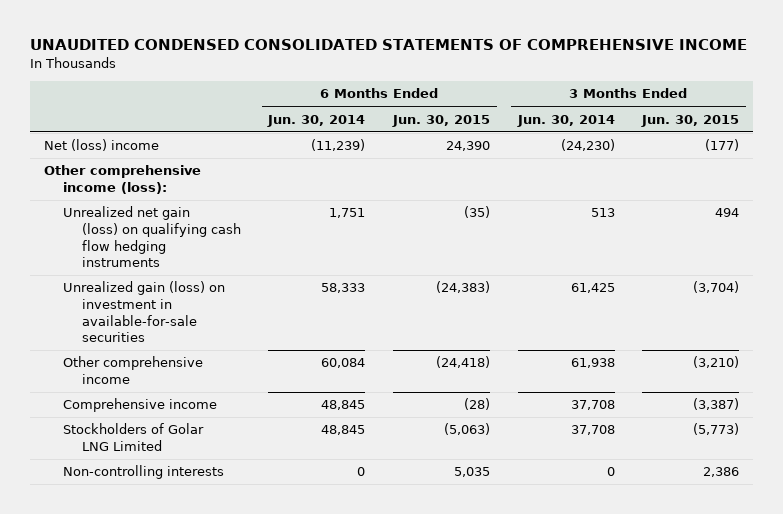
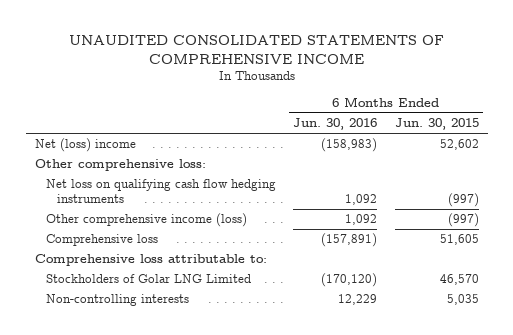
- UNAUDITED CONDENSED CONSOLIDATED STATEMENTS OF COMPREHENSIVE INCOME
+ UNAUDITED CONSOLIDATED STATEMENTS OF COMPREHENSIVE INCOME
- | 6 Months Ended Jun. 30, 2014 | 6 Months Ended Jun. 30, 2015 | 3 Months Ended Jun. 30, 2014 | 3 Months Ended Jun. 30, 2015
+ | 6 Months Ended Jun. 30, 2016 | 6 Months Ended Jun. 30, 2015
- Net (loss) income | (11,239) | 24,390 | (24,230) | (177)
- Other comprehensive income (loss):
- Unrealized net gain (loss) on qualifying cash flow hedging instruments | 1,751 | (35) | 513 | 494
- Unrealized gain (loss) on investment in available-for-sale securities | 58,333 | (24,383) | 61,425 | (3,704)
- Other comprehensive income | 60,084 | (24,418) | 61,938 | (3,210)
- Comprehensive income | 48,845 | (28) | 37,708 | (3,387)
- Stockholders of Golar LNG Limited | 48,845 | (5,063) | 37,708 | (5,773)
+ Net (loss) income | (158,983) | 52,602
+ Other comprehensive loss:
+ Net loss on qualifying cash flow hedging instruments | 1,092 | (997)
+ Other comprehensive income (loss) | 1,092 | (997)
+ Comprehensive loss | (157,891) | 51,605
+ Comprehensive loss attributable to:
+ Stockholders of Golar LNG Limited | (170,120) | 46,570

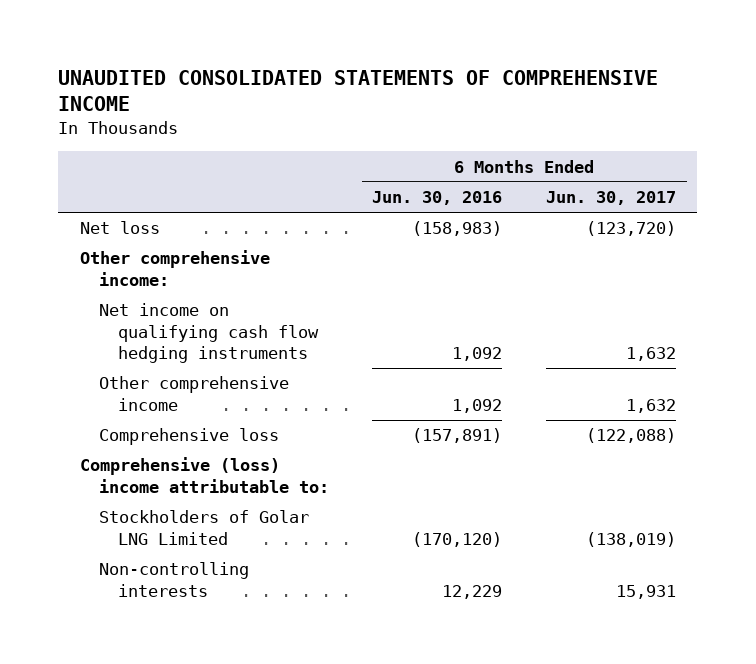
- | 6 Months Ended Jun. 30, 2016 | 6 Months Ended Jun. 30, 2015
+ | 6 Months Ended Jun. 30, 2016 | 6 Months Ended Jun. 30, 2017
- Net (loss) income | (158,983) | 52,602
- Other comprehensive loss:
- Net loss on qualifying cash flow hedging instruments | 1,092 | (997)
- Other comprehensive income (loss) | 1,092 | (997)
+ Net loss | (158,983) | (123,720)
+ Other comprehensive income:
+ Net income on qualifying cash flow hedging instruments | 1,092 | 1,632
+ Other comprehensive income | 1,092 | 1,632
- Comprehensive loss attributable to:
+ Comprehensive (loss) income attributable to:

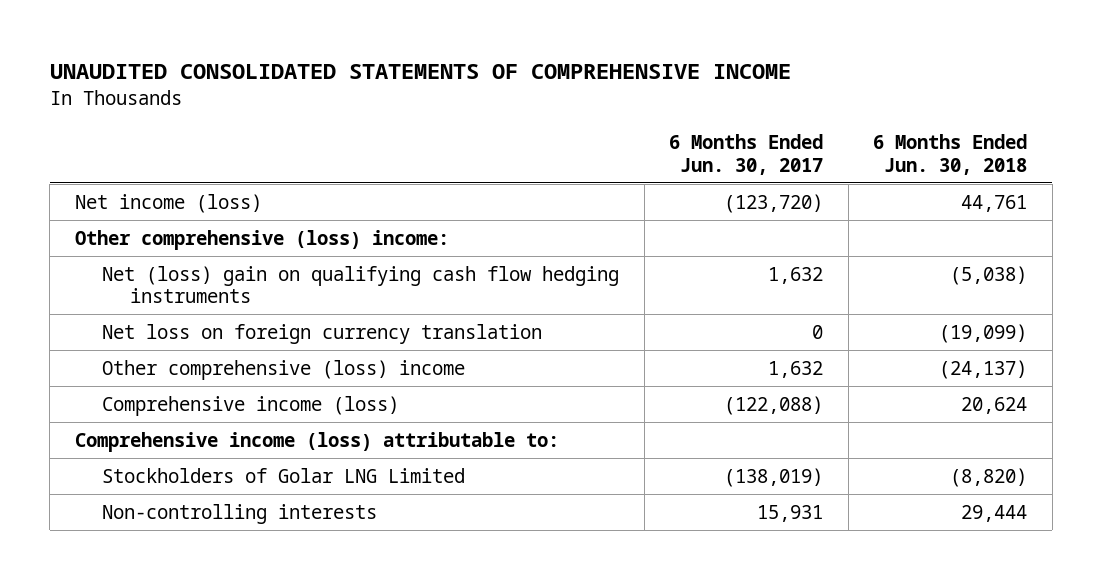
- | 6 Months Ended Jun. 30, 2016 | 6 Months Ended Jun. 30, 2017
+ | 6 Months Ended Jun. 30, 2017 | 6 Months Ended Jun. 30, 2018
- Net loss | (158,983) | (123,720)
- Other comprehensive income:
- Net income on qualifying cash flow hedging instruments | 1,092 | 1,632
- Other comprehensive income | 1,092 | 1,632
- Comprehensive loss | (157,891) | (122,088)
- Comprehensive (loss) income attributable to:
+ Net income (loss) | (123,720) | 44,761
+ Other comprehensive (loss) income:
+ Net (loss) gain on qualifying cash flow hedging instruments | 1,632 | (5,038)
+ Net loss on foreign currency translation | 0 | (19,099)
+ Other comprehensive (loss) income | 1,632 | (24,137)
+ Comprehensive income (loss) | (122,088) | 20,624
+ Comprehensive income (loss) attributable to:

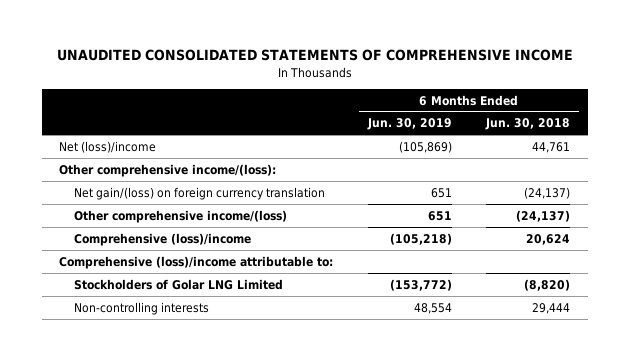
- | 6 Months Ended Jun. 30, 2017 | 6 Months Ended Jun. 30, 2018
+ | 6 Months Ended Jun. 30, 2019 | 6 Months Ended Jun. 30, 2018
- Net income (loss) | (123,720) | 44,761
- Other comprehensive (loss) income:
- Net (loss) gain on qualifying cash flow hedging instruments | 1,632 | (5,038)
- Net loss on foreign currency translation | 0 | (19,099)
- Other comprehensive (loss) income | 1,632 | (24,137)
- Comprehensive income (loss) | (122,088) | 20,624
- Comprehensive income (loss) attributable to:
+ Net (loss)/income | (105,869) | 44,761
+ Other comprehensive income/(loss):
+ Net gain/(loss) on foreign currency translation | 651 | (24,137)
+ Other comprehensive income/(loss) | 651 | (24,137)
+ Comprehensive (loss)/income | (105,218) | 20,624
+ Comprehensive (loss)/income attributable to:

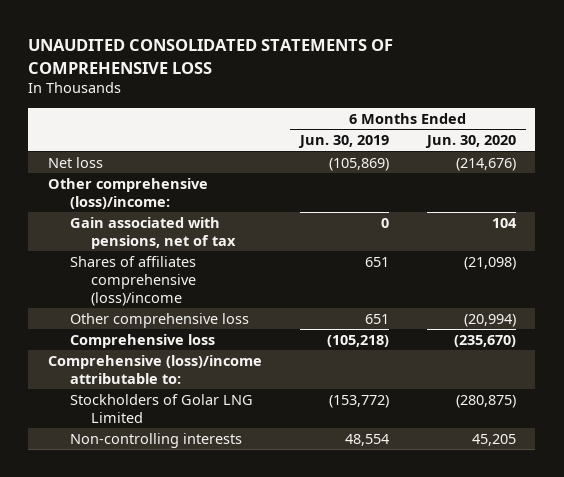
- UNAUDITED CONSOLIDATED STATEMENTS OF COMPREHENSIVE INCOME
+ UNAUDITED CONSOLIDATED STATEMENTS OF COMPREHENSIVE LOSS
- | 6 Months Ended Jun. 30, 2019 | 6 Months Ended Jun. 30, 2018
+ | 6 Months Ended Jun. 30, 2019 | 6 Months Ended Jun. 30, 2020
- Net (loss)/income | (105,869) | 44,761
- Other comprehensive income/(loss):
- Net gain/(loss) on foreign currency translation | 651 | (24,137)
- Other comprehensive income/(loss) | 651 | (24,137)
- Comprehensive (loss)/income | (105,218) | 20,624
+ Net loss | (105,869) | (214,676)
+ Other comprehensive (loss)/income:
+ Gain associated with pensions, net of tax | 0 | 104
+ Shares of affiliates comprehensive (loss)/income | 651 | (21,098)
+ Other comprehensive loss | 651 | (20,994)
+ Comprehensive loss | (105,218) | (235,670)

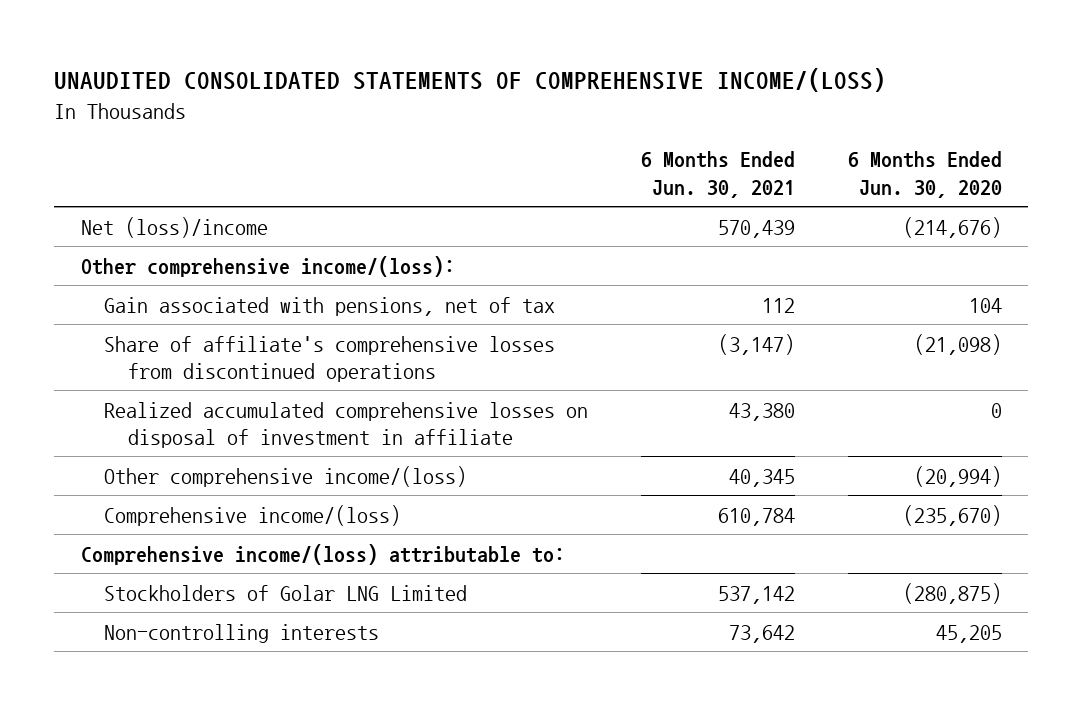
- UNAUDITED CONSOLIDATED STATEMENTS OF COMPREHENSIVE LOSS
+ UNAUDITED CONSOLIDATED STATEMENTS OF COMPREHENSIVE INCOME/(LOSS)
- | 6 Months Ended Jun. 30, 2019 | 6 Months Ended Jun. 30, 2020
+ | 6 Months Ended Jun. 30, 2021 | 6 Months Ended Jun. 30, 2020
- Net loss | (105,869) | (214,676)
- Other comprehensive (loss)/income:
+ Net (loss)/income | 570,439 | (214,676)
+ Other comprehensive income/(loss):
- Shares of affiliates comprehensive (loss)/income | 651 | (21,098)
- Other comprehensive loss | 651 | (20,994)
- Comprehensive loss | (105,218) | (235,670)
- Comprehensive (loss)/income attributable to:
+ Share of affiliate's comprehensive losses from discontinued operations | (3,147) | (21,098)
+ Realized accumulated comprehensive losses on disposal of investment in affiliate | 43,380 | 0
+ Other comprehensive income/(loss) | 40,345 | (20,994)
+ Comprehensive income/(loss) | 610,784 | (235,670)
+ Comprehensive income/(loss) attributable to:

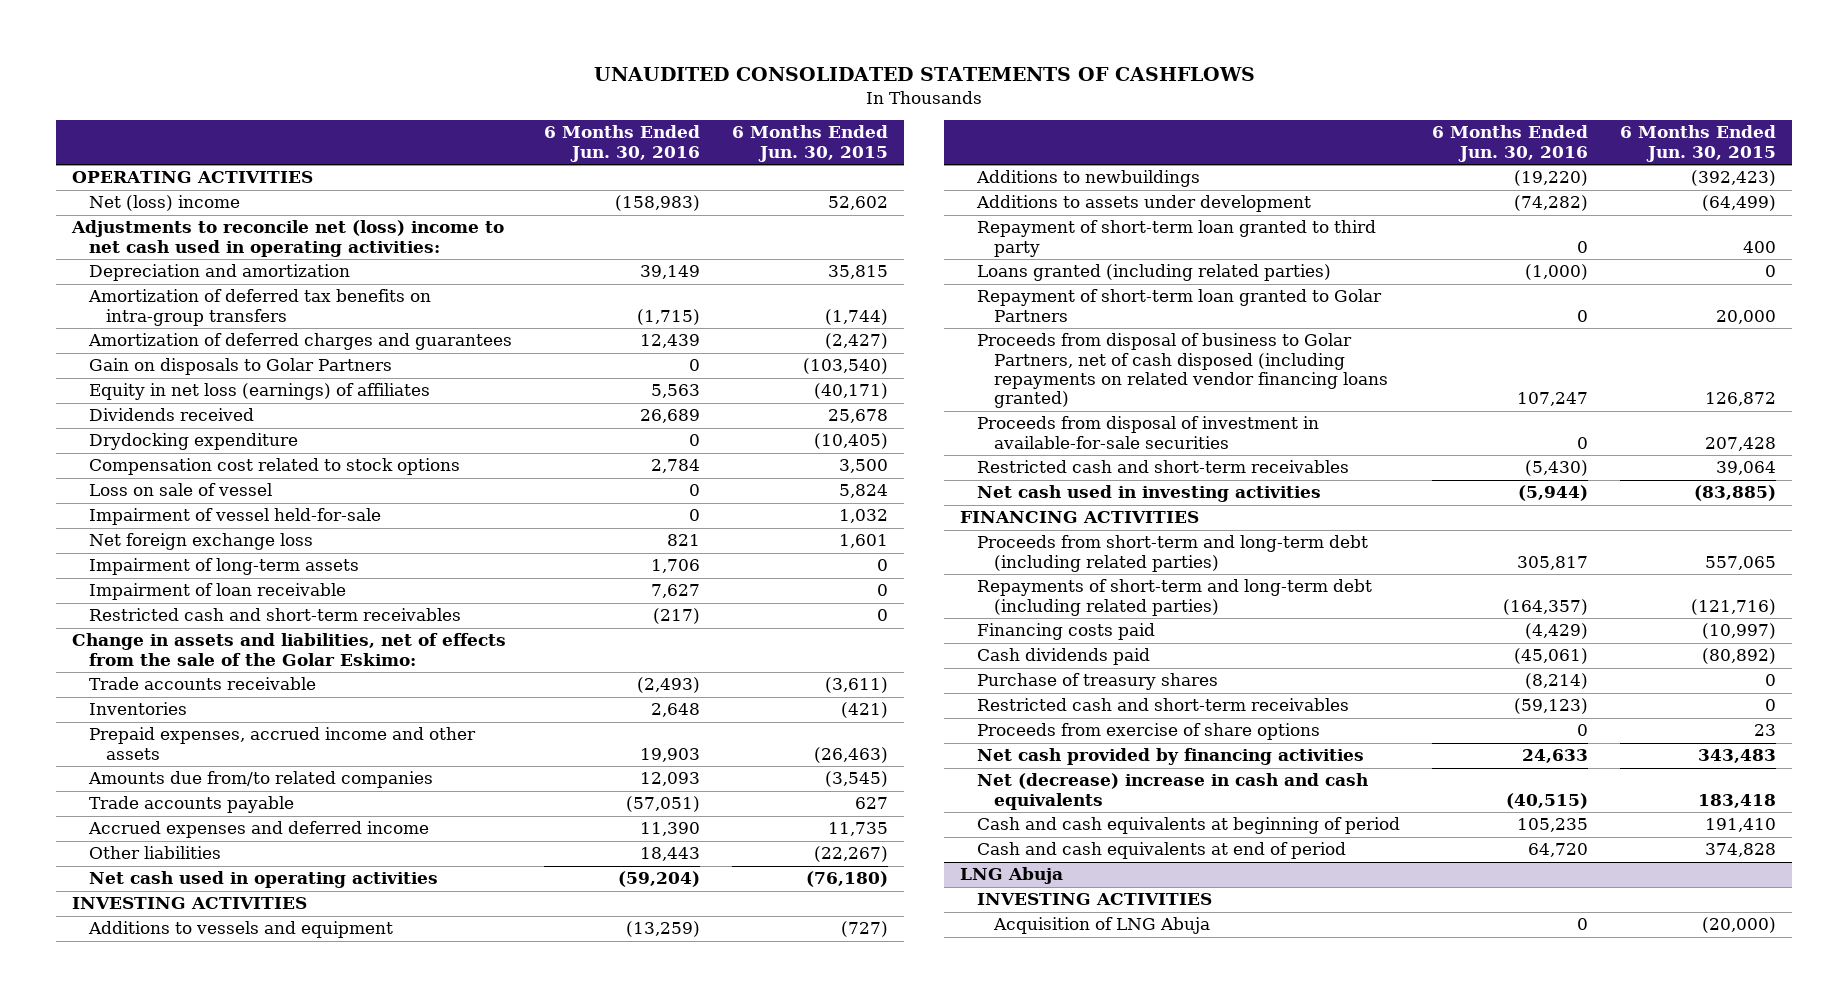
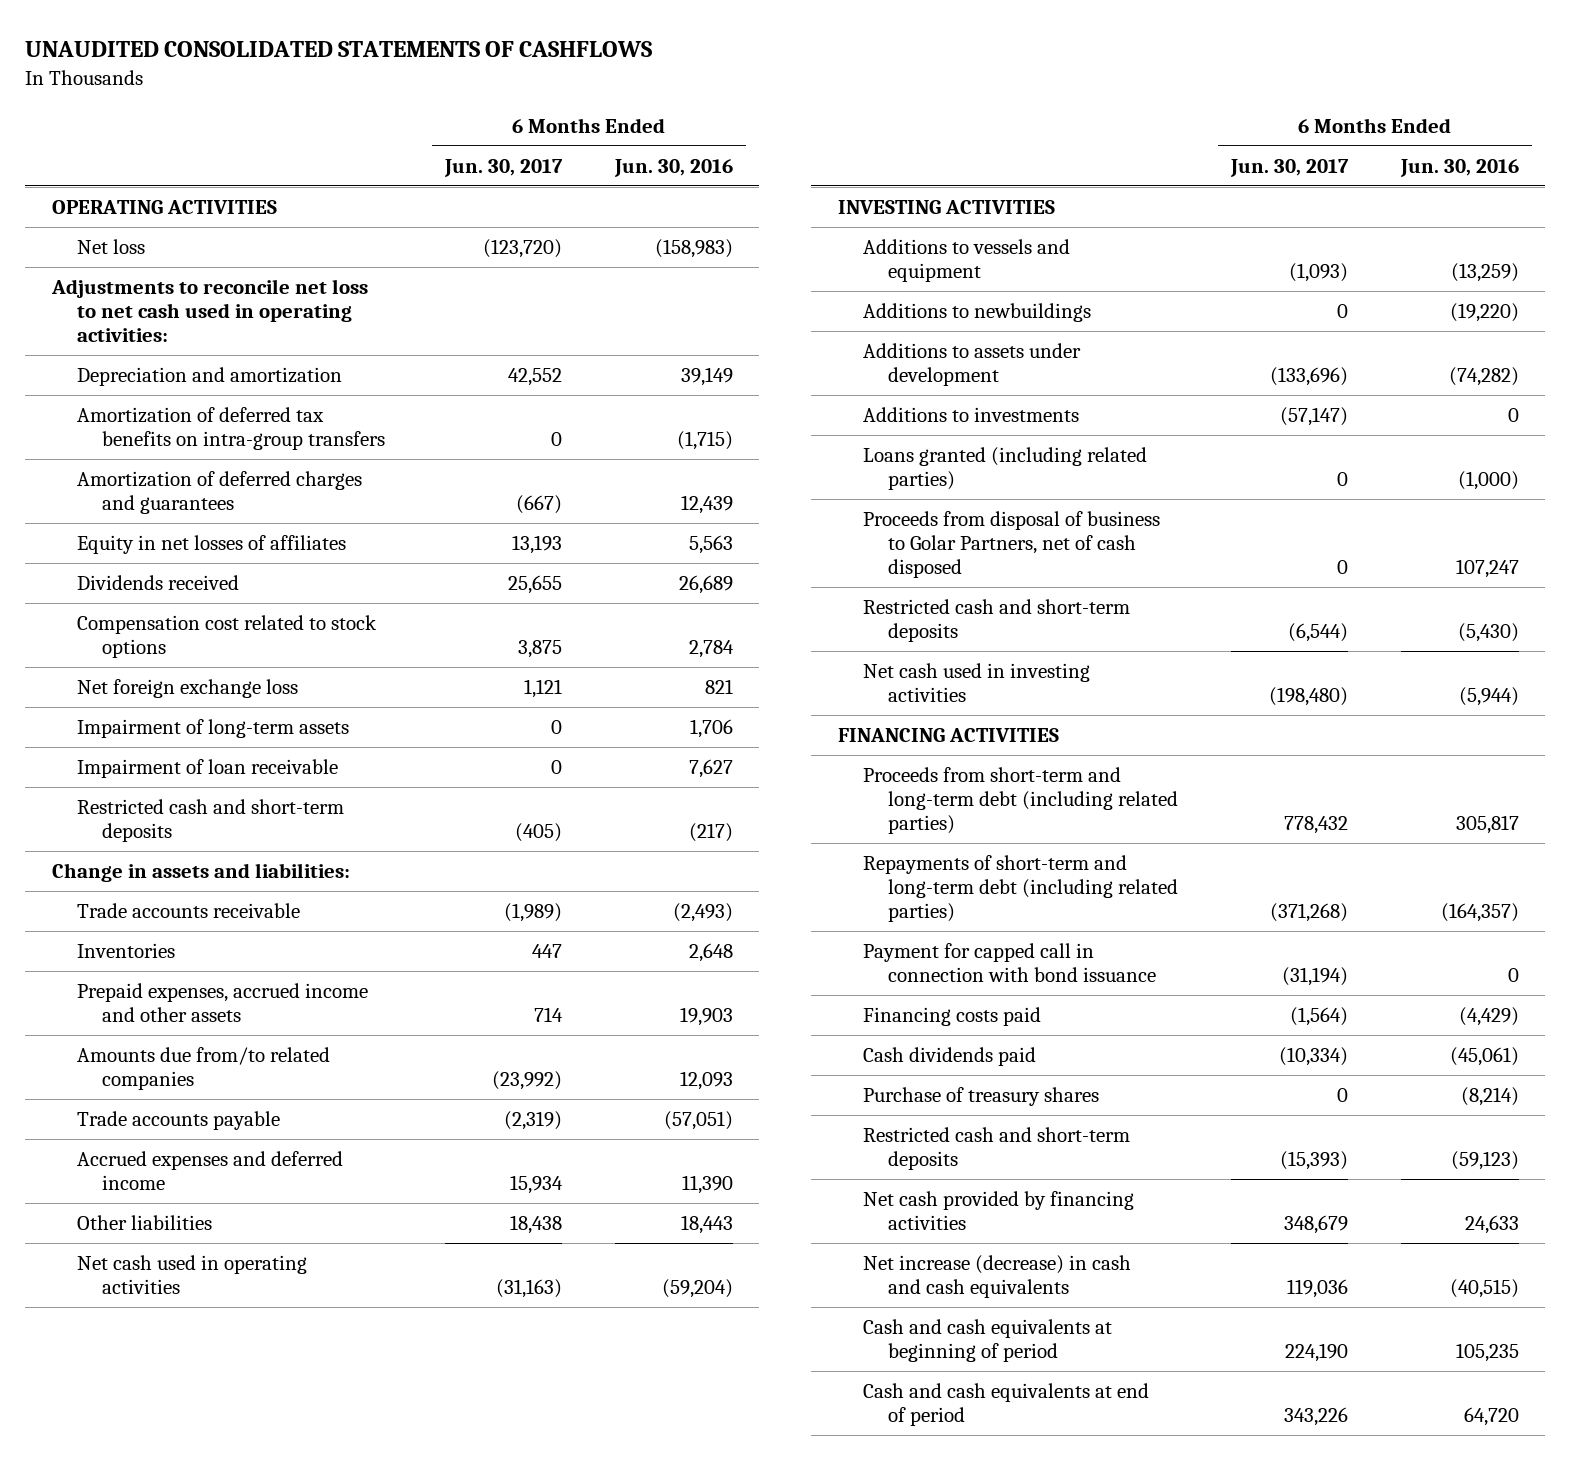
- | 6 Months Ended Jun. 30, 2016 | 6 Months Ended Jun. 30, 2015
+ | 6 Months Ended Jun. 30, 2017 | 6 Months Ended Jun. 30, 2016
- Net (loss) income | (158,983) | 52,602
- Adjustments to reconcile net (loss) income to net cash used in operating activities:
+ Net loss | (123,720) | (158,983)
+ Adjustments to reconcile net loss to net cash used in operating activities:
- Gain on disposals to Golar Partners | 0 | (103,540)
- Equity in net loss (earnings) of affiliates | 5,563 | (40,171)
+ Equity in net losses of affiliates | 13,193 | 5,563
- Drydocking expenditure | 0 | (10,405)
- Loss on sale of vessel | 0 | 5,824
- Impairment of vessel held-for-sale | 0 | 1,032
- Restricted cash and short-term receivables | (217) | 0
- Change in assets and liabilities, net of effects from the sale of the Golar Eskimo:
+ Restricted cash and short-term deposits | (405) | (217)
+ Change in assets and liabilities:
- Repayment of short-term loan granted to third party | 0 | 400
+ Additions to investments | (57,147) | 0
- Repayment of short-term loan granted to Golar Partners | 0 | 20,000
- Proceeds from disposal of business to Golar Partners, net of cash disposed (including repayments on related vendor financing loans granted) | 107,247 | 126,872
- Proceeds from disposal of investment in available-for-sale securities | 0 | 207,428
- Restricted cash and short-term receivables | (5,430) | 39,064
+ Proceeds from disposal of business to Golar Partners, net of cash disposed | 0 | 107,247
+ Restricted cash and short-term deposits | (6,544) | (5,430)
+ Payment for capped call in connection with bond issuance | (31,194) | 0
- Restricted cash and short-term receivables | (59,123) | 0
- Proceeds from exercise of share options | 0 | 23
+ Restricted cash and short-term deposits | (15,393) | (59,123)
- Net (decrease) increase in cash and cash equivalents | (40,515) | 183,418
+ Net increase (decrease) in cash and cash equivalents | 119,036 | (40,515)
- LNG Abuja
- INVESTING ACTIVITIES
- Acquisition of LNG Abuja | 0 | (20,000)

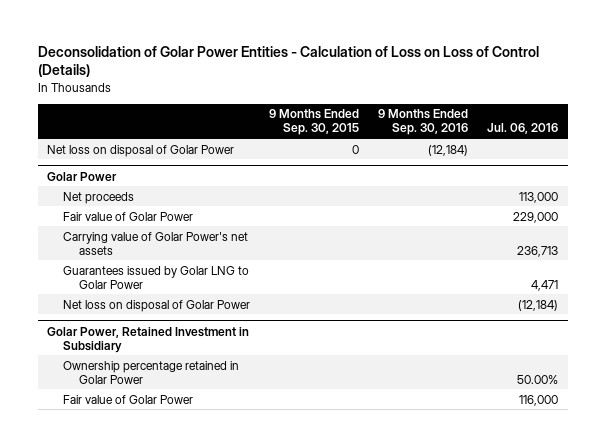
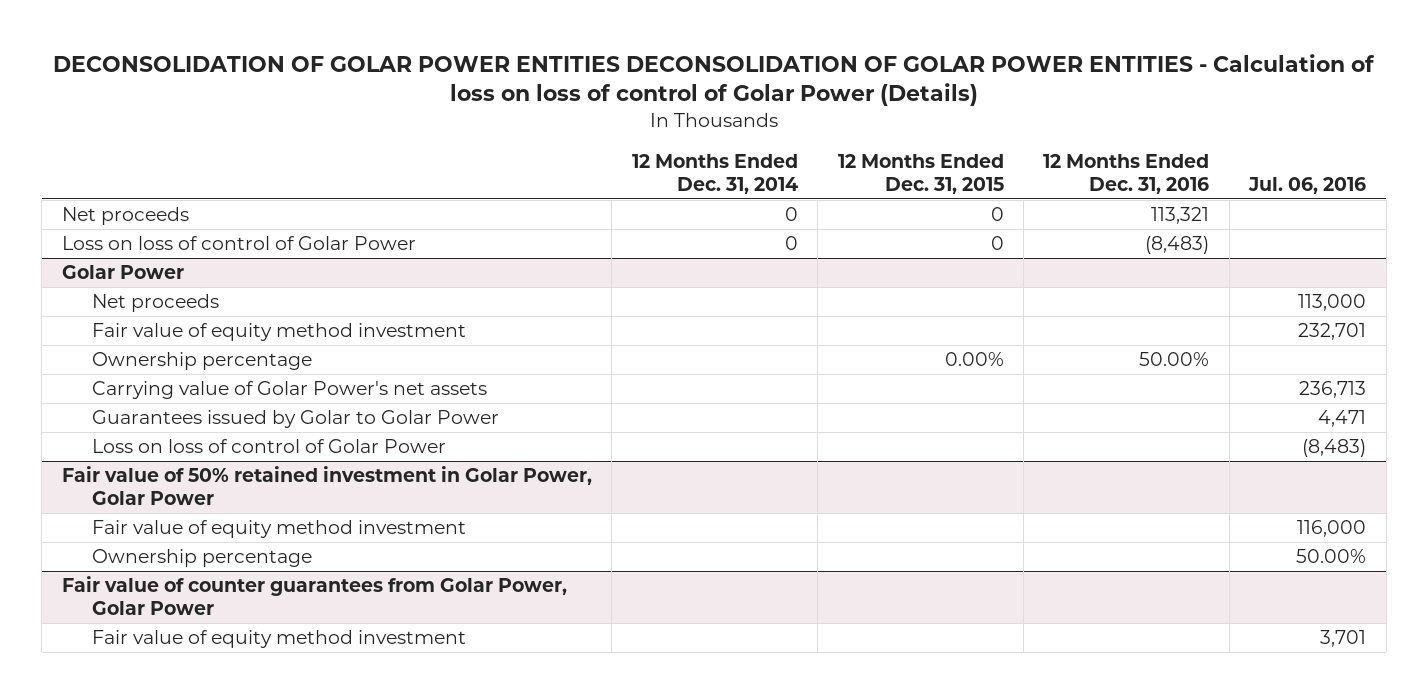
- Deconsolidation of Golar Power Entities - Calculation of Loss on Loss of Control (Details)
+ DECONSOLIDATION OF GOLAR POWER ENTITIES DECONSOLIDATION OF GOLAR POWER ENTITIES - Calculation of loss on loss of control of Golar Power (Details)
- | 9 Months Ended Sep. 30, 2015 | 9 Months Ended Sep. 30, 2016 | Jul. 06, 2016
+ | 12 Months Ended Dec. 31, 2014 | 12 Months Ended Dec. 31, 2015 | 12 Months Ended Dec. 31, 2016 | Jul. 06, 2016
- Net loss on disposal of Golar Power | 0 | (12,184) |
+ Net proceeds | 0 | 0 | 113,321 |
+ Loss on loss of control of Golar Power | 0 | 0 | (8,483) |
@ Golar Power
- Fair value of Golar Power | | | 229,000
+ Fair value of equity method investment | | | | 232,701
+ Ownership percentage | | 0.00% | 50.00% |
- Guarantees issued by Golar LNG to Golar Power | | | 4,471
- Net loss on disposal of Golar Power | | | (12,184)
- Golar Power, Retained Investment in Subsidiary
- Ownership percentage retained in Golar Power | | | 50.00%
- Fair value of Golar Power | | | 116,000
@ Golar Power
+ Guarantees issued by Golar to Golar Power | | | | 4,471
+ Loss on loss of control of Golar Power | | | | (8,483)
+ Fair value of 50% retained investment in Golar Power, Golar Power
+ Fair value of equity method investment | | | | 116,000
+ Ownership percentage | | | | 50.00%
+ Fair value of counter guarantees from Golar Power, Golar Power
+ Fair value of equity method investment | | | | 3,701

